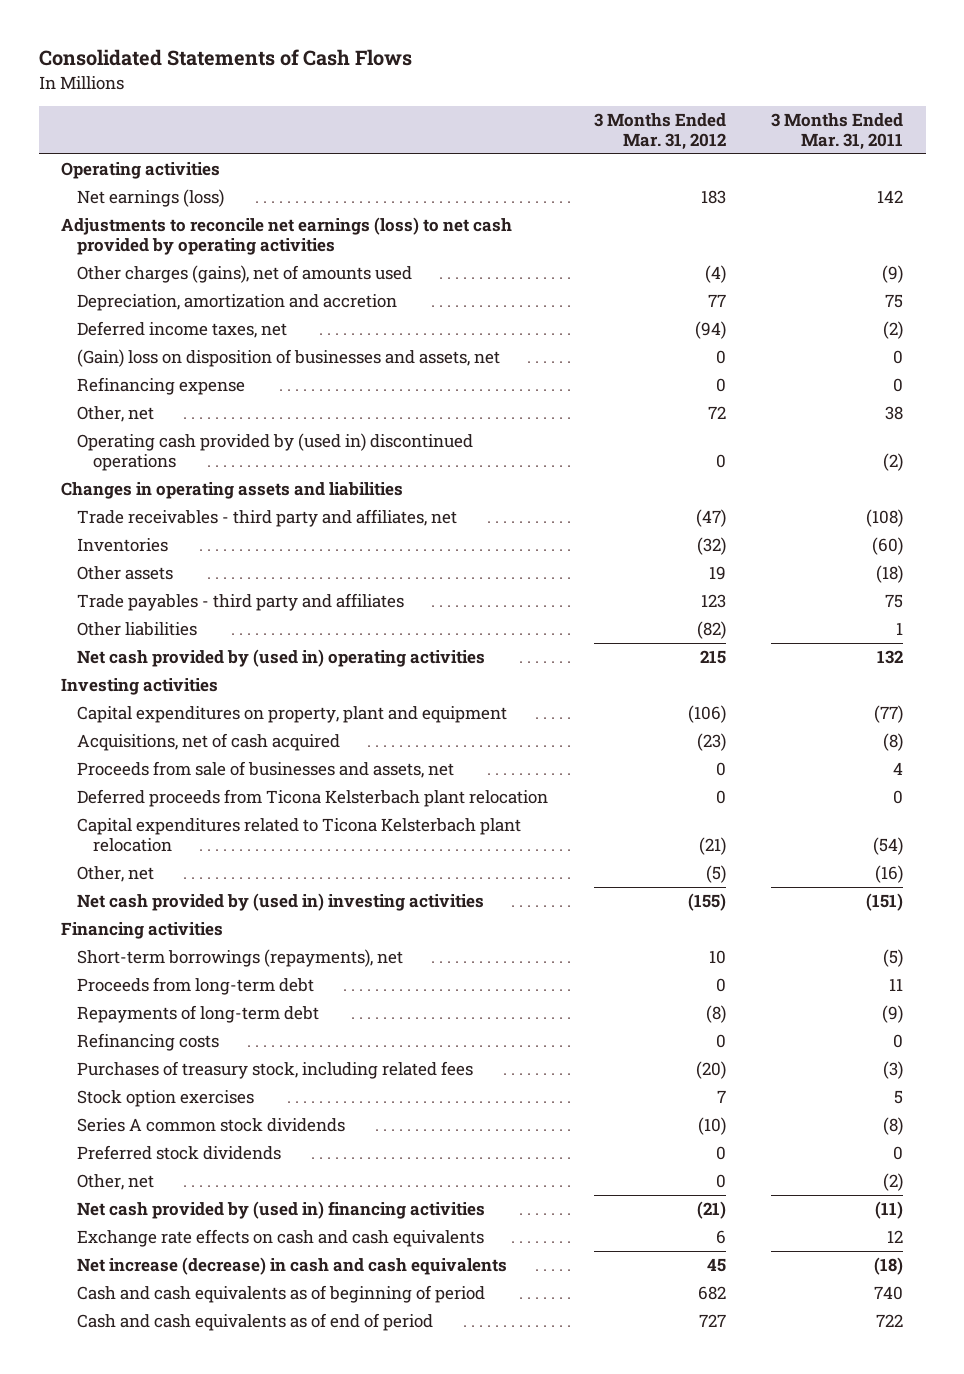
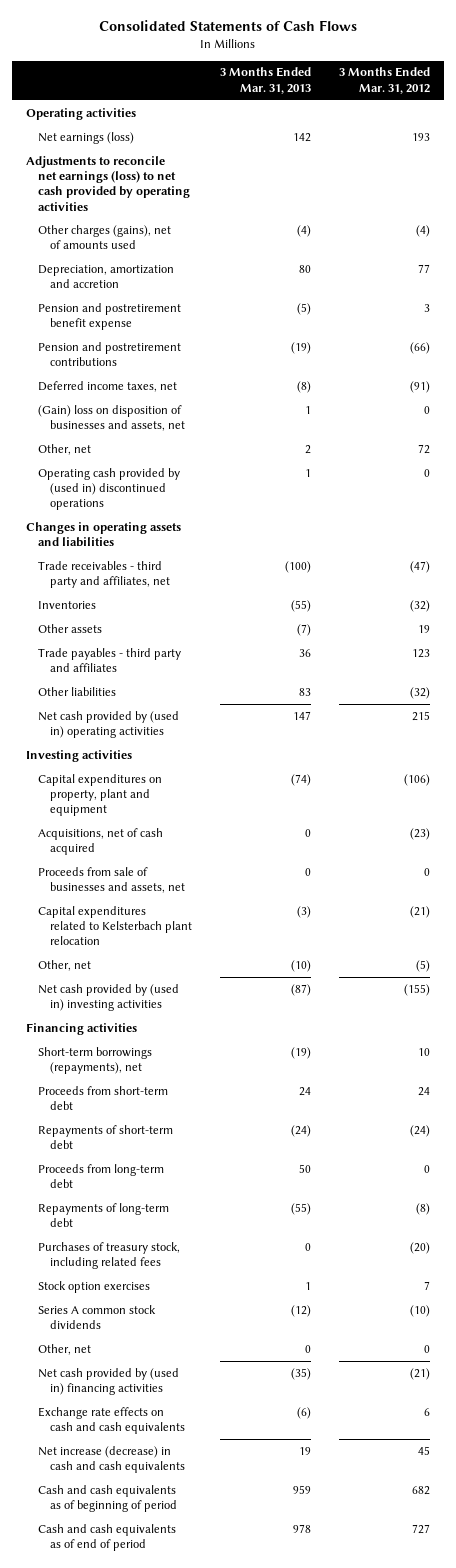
- | 3 Months Ended Mar. 31, 2012 | 3 Months Ended Mar. 31, 2011
+ | 3 Months Ended Mar. 31, 2013 | 3 Months Ended Mar. 31, 2012
- Net earnings (loss) | 183 | 142
+ Net earnings (loss) | 142 | 193
- Deferred income taxes, net | (94) | (2)
+ Pension and postretirement benefit expense | (5) | 3
+ Pension and postretirement contributions | (19) | (66)
+ Deferred income taxes, net | (8) | (91)
- Refinancing expense | 0 | 0
- Other liabilities | (82) | 1
+ Other liabilities | 83 | (32)
- Deferred proceeds from Ticona Kelsterbach plant relocation | 0 | 0
- Capital expenditures related to Ticona Kelsterbach plant relocation | (21) | (54)
+ Capital expenditures related to Kelsterbach plant relocation | (3) | (21)
+ Proceeds from short-term debt | 24 | 24
+ Repayments of short-term debt | (24) | (24)
- Refinancing costs | 0 | 0
- Preferred stock dividends | 0 | 0

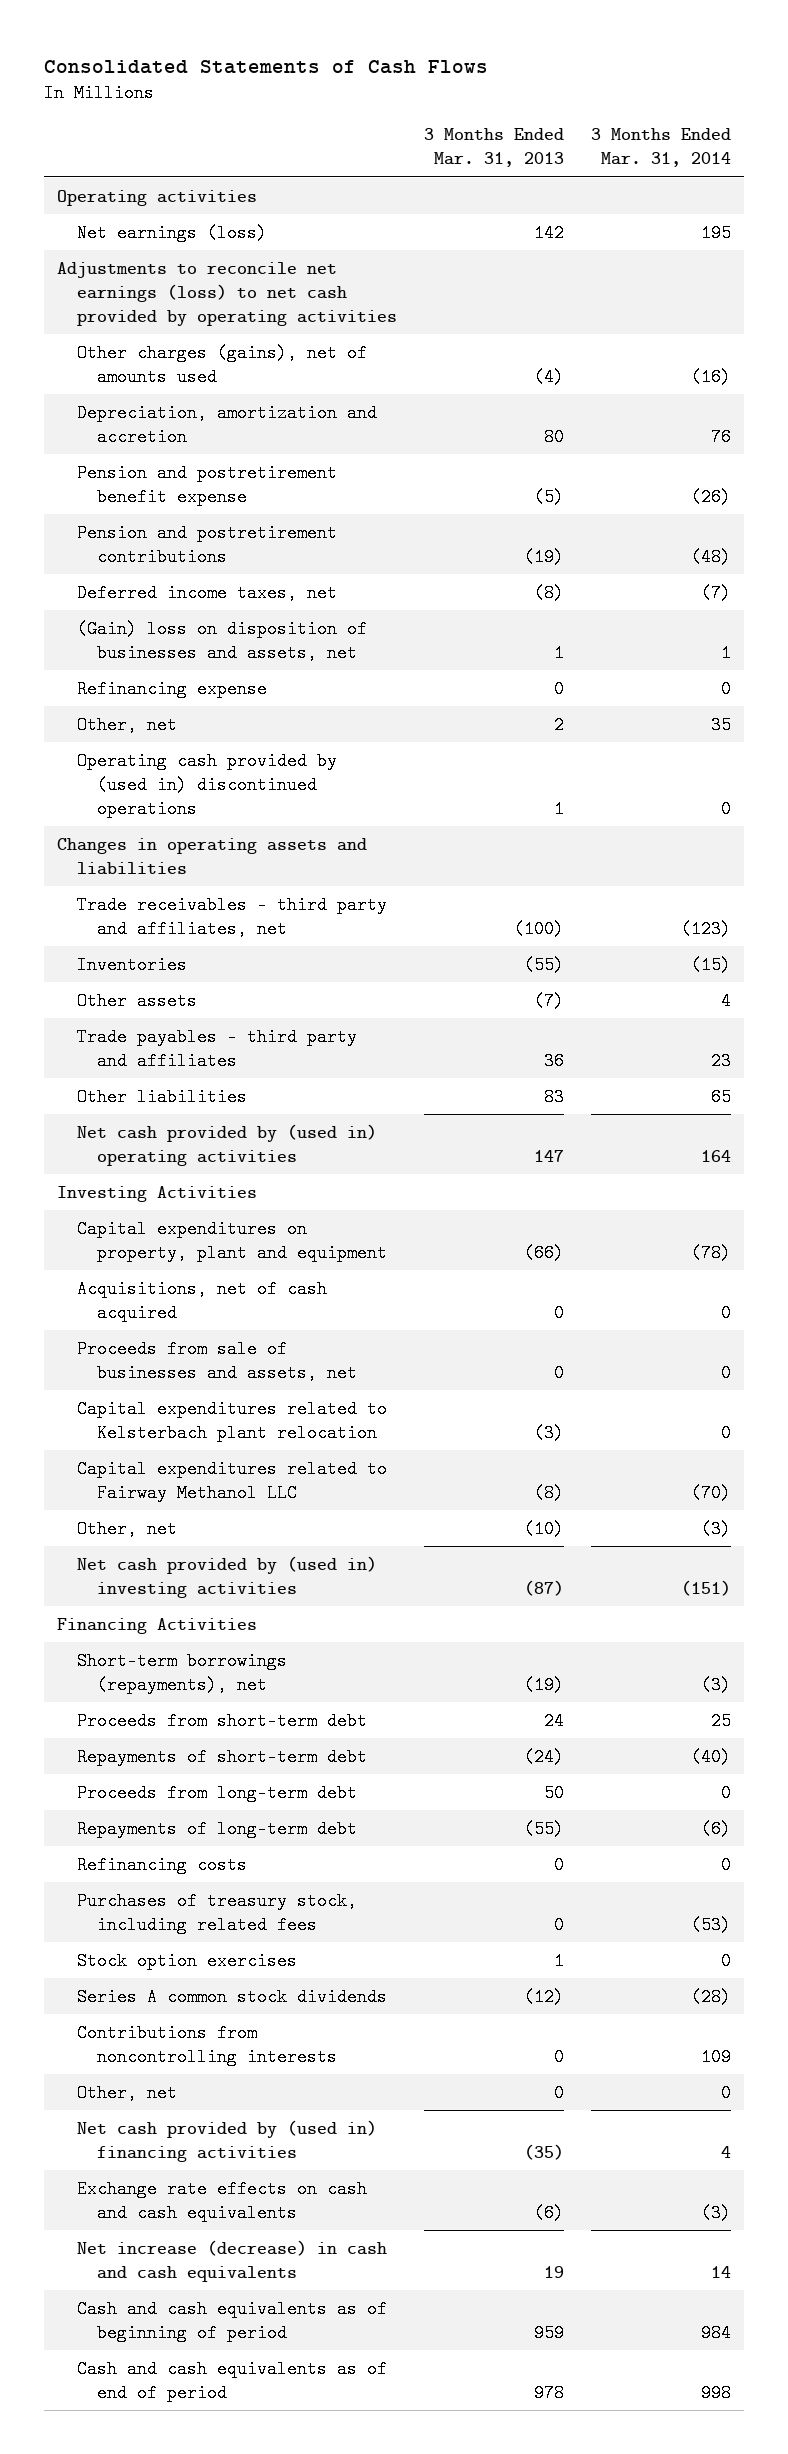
- | 3 Months Ended Mar. 31, 2013 | 3 Months Ended Mar. 31, 2012
+ | 3 Months Ended Mar. 31, 2013 | 3 Months Ended Mar. 31, 2014
+ Refinancing expense | 0 | 0
- Investing activities
- Capital expenditures on property, plant and equipment | (74) | (106)
+ Investing Activities
+ Capital expenditures on property, plant and equipment | (66) | (78)
+ Capital expenditures related to Fairway Methanol LLC | (8) | (70)
- Financing activities
+ Financing Activities
+ Refinancing costs | 0 | 0
+ Contributions from noncontrolling interests | 0 | 109

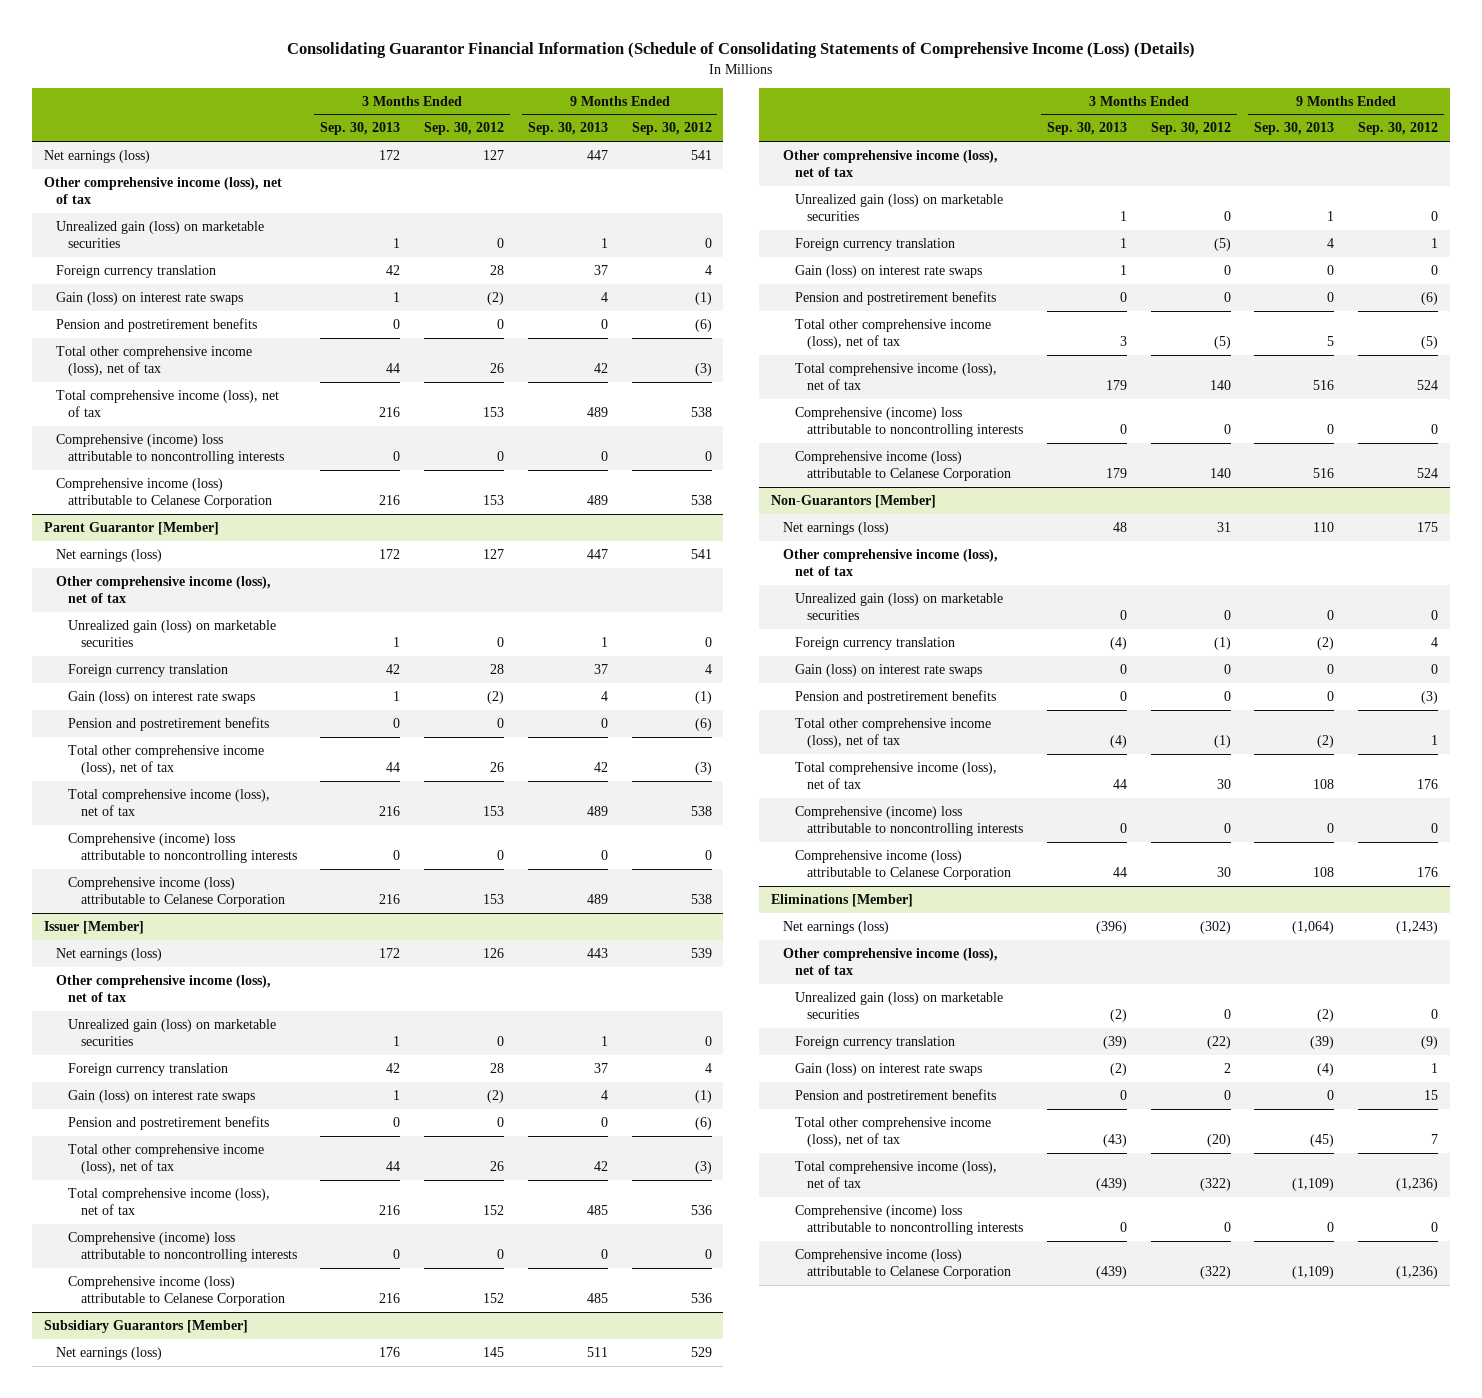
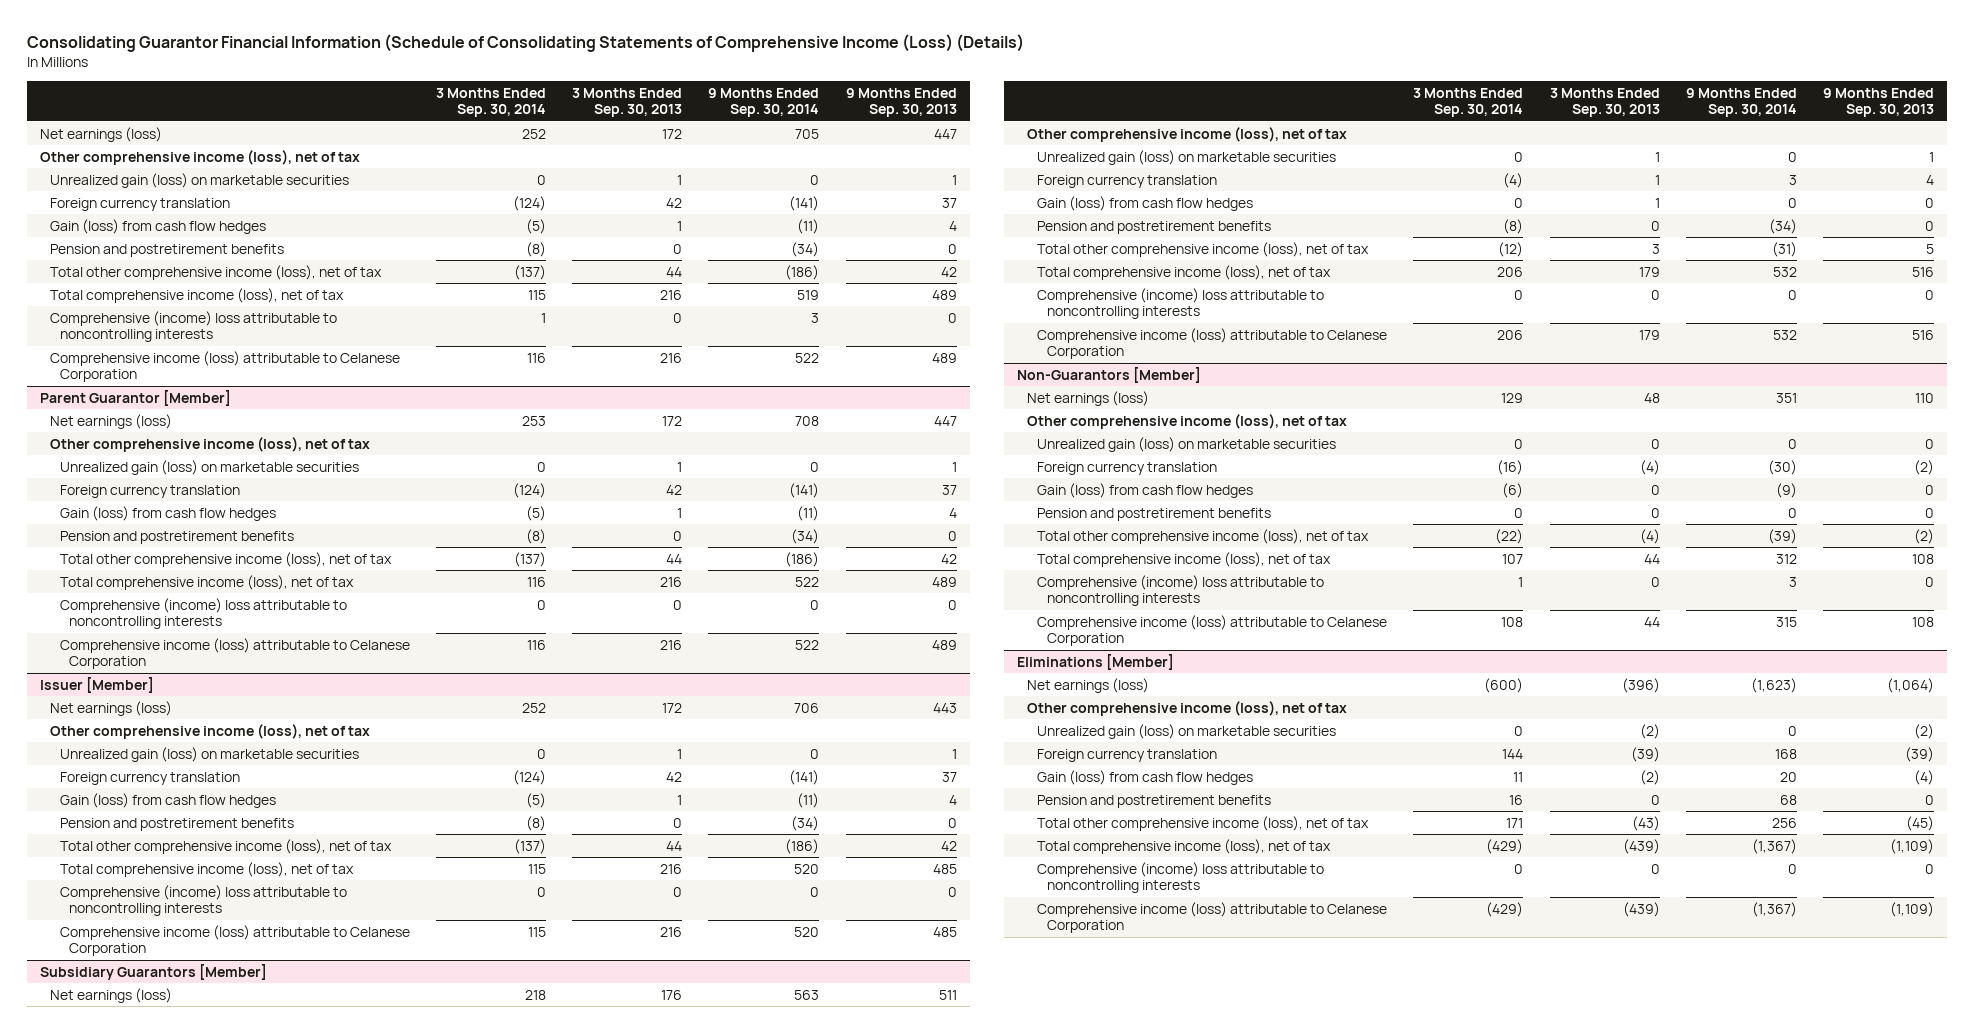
- | 3 Months Ended Sep. 30, 2013 | 3 Months Ended Sep. 30, 2012 | 9 Months Ended Sep. 30, 2013 | 9 Months Ended Sep. 30, 2012
+ | 3 Months Ended Sep. 30, 2014 | 3 Months Ended Sep. 30, 2013 | 9 Months Ended Sep. 30, 2014 | 9 Months Ended Sep. 30, 2013
- Gain (loss) on interest rate swaps | 1 | (2) | 4 | (1)
+ Gain (loss) from cash flow hedges | (5) | 1 | (11) | 4
@ Parent Guarantor [Member]
- Gain (loss) on interest rate swaps | 1 | (2) | 4 | (1)
+ Gain (loss) from cash flow hedges | (5) | 1 | (11) | 4
@ Issuer [Member]
- Gain (loss) on interest rate swaps | 1 | (2) | 4 | (1)
+ Gain (loss) from cash flow hedges | (5) | 1 | (11) | 4
@ Subsidiary Guarantors [Member]
- Gain (loss) on interest rate swaps | 1 | 0 | 0 | 0
+ Gain (loss) from cash flow hedges | 0 | 1 | 0 | 0
@ Non-Guarantors [Member]
- Gain (loss) on interest rate swaps | 0 | 0 | 0 | 0
+ Gain (loss) from cash flow hedges | (6) | 0 | (9) | 0
@ Eliminations [Member]
- Gain (loss) on interest rate swaps | (2) | 2 | (4) | 1
+ Gain (loss) from cash flow hedges | 11 | (2) | 20 | (4)

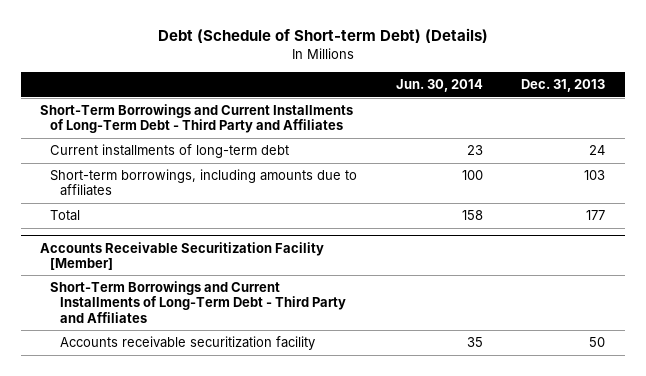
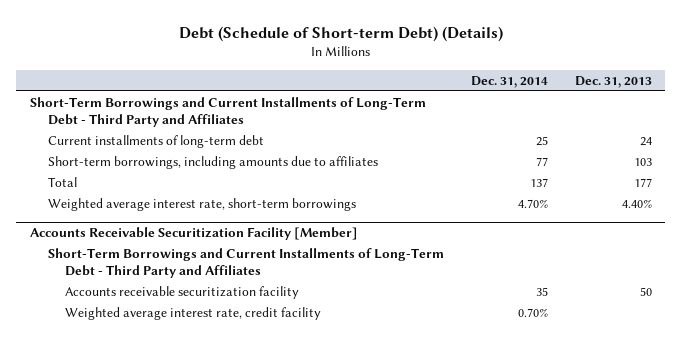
- | Jun. 30, 2014 | Dec. 31, 2013
+ | Dec. 31, 2014 | Dec. 31, 2013
+ Weighted average interest rate, short-term borrowings | 4.70% | 4.40%
@ Accounts Receivable Securitization Facility [Member]
+ Weighted average interest rate, credit facility | 0.70% |

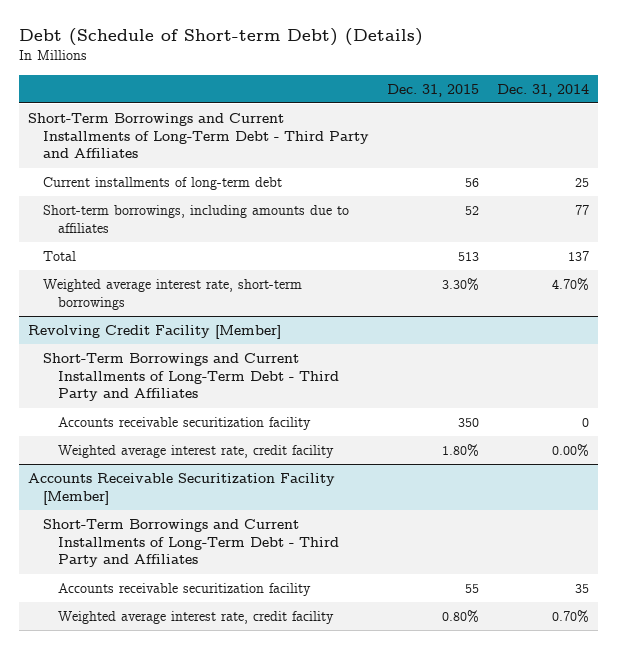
- | Dec. 31, 2014 | Dec. 31, 2013
+ | Dec. 31, 2015 | Dec. 31, 2014
+ Revolving Credit Facility [Member]
+ Short-Term Borrowings and Current Installments of Long-Term Debt - Third Party and Affiliates
+ Accounts receivable securitization facility | 350 | 0
+ Weighted average interest rate, credit facility | 1.80% | 0.00%

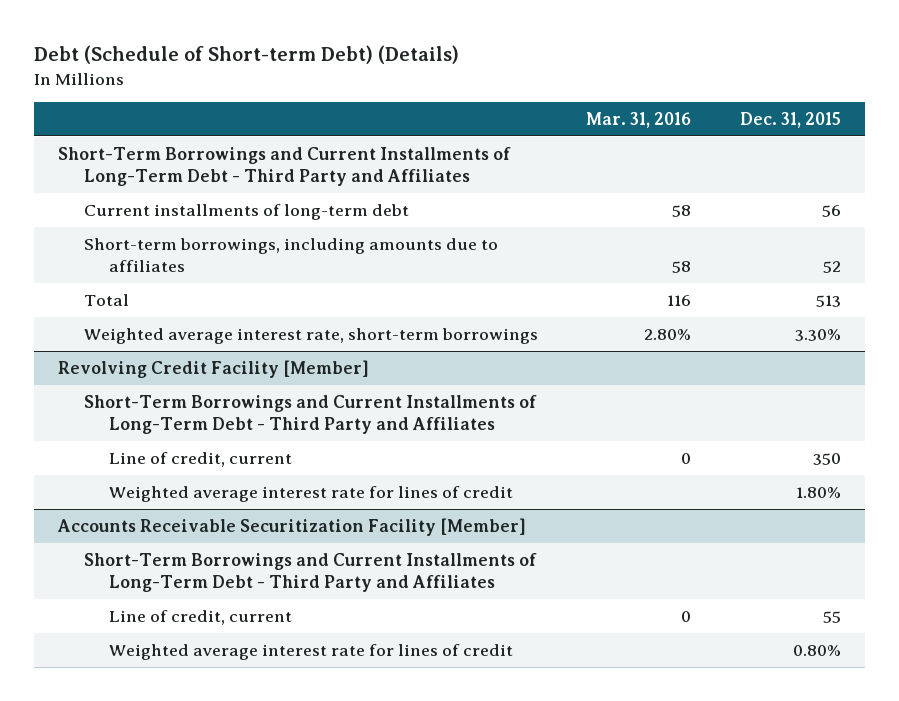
- | Dec. 31, 2015 | Dec. 31, 2014
+ | Mar. 31, 2016 | Dec. 31, 2015
@ Revolving Credit Facility [Member]
- Accounts receivable securitization facility | 350 | 0
- Weighted average interest rate, credit facility | 1.80% | 0.00%
+ Line of credit, current | 0 | 350
+ Weighted average interest rate for lines of credit | | 1.80%
@ Accounts Receivable Securitization Facility [Member]
- Accounts receivable securitization facility | 55 | 35
- Weighted average interest rate, credit facility | 0.80% | 0.70%
+ Line of credit, current | 0 | 55
+ Weighted average interest rate for lines of credit | | 0.80%

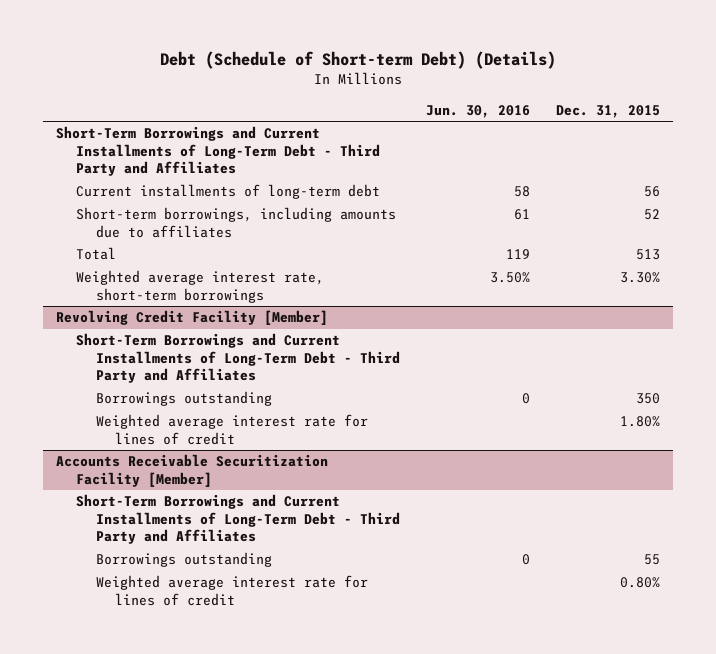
- | Mar. 31, 2016 | Dec. 31, 2015
+ | Jun. 30, 2016 | Dec. 31, 2015
@ Revolving Credit Facility [Member]
- Line of credit, current | 0 | 350
+ Borrowings outstanding | 0 | 350
@ Accounts Receivable Securitization Facility [Member]
- Line of credit, current | 0 | 55
+ Borrowings outstanding | 0 | 55

